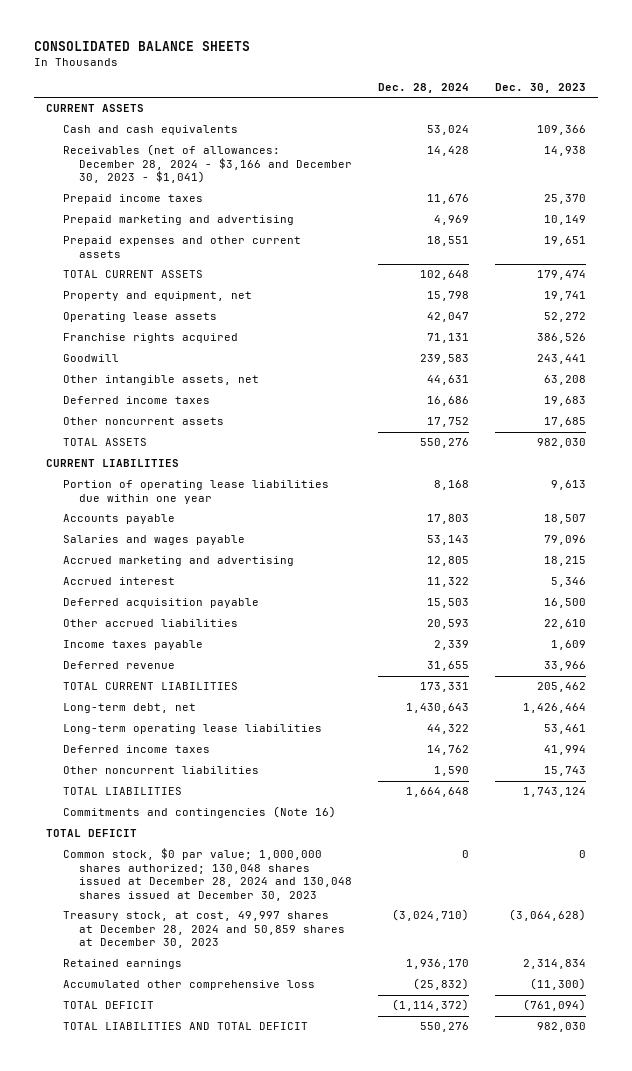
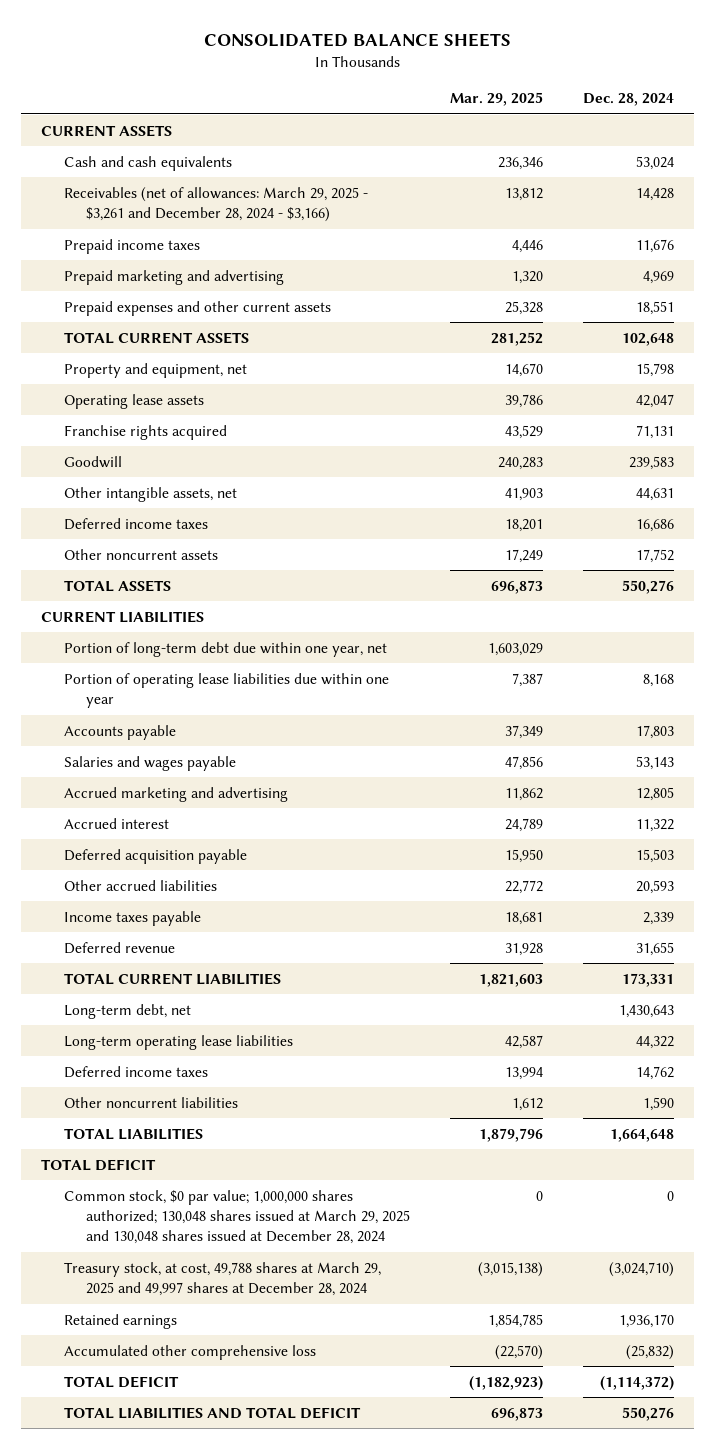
- | Dec. 28, 2024 | Dec. 30, 2023
+ | Mar. 29, 2025 | Dec. 28, 2024
- Receivables (net of allowances: December 28, 2024 - $3,166 and December 30, 2023 - $1,041) | 14,428 | 14,938
+ Receivables (net of allowances: March 29, 2025 - $3,261 and December 28, 2024 - $3,166) | 13,812 | 14,428
+ Portion of long-term debt due within one year, net | 1,603,029 |
- Commitments and contingencies (Note 16)
- Common stock, $0 par value; 1,000,000 shares authorized; 130,048 shares issued at December 28, 2024 and 130,048 shares issued at December 30, 2023 | 0 | 0
- Treasury stock, at cost, 49,997 shares at December 28, 2024 and 50,859 shares at December 30, 2023 | (3,024,710) | (3,064,628)
+ Common stock, $0 par value; 1,000,000 shares authorized; 130,048 shares issued at March 29, 2025 and 130,048 shares issued at December 28, 2024 | 0 | 0
+ Treasury stock, at cost, 49,788 shares at March 29, 2025 and 49,997 shares at December 28, 2024 | (3,015,138) | (3,024,710)

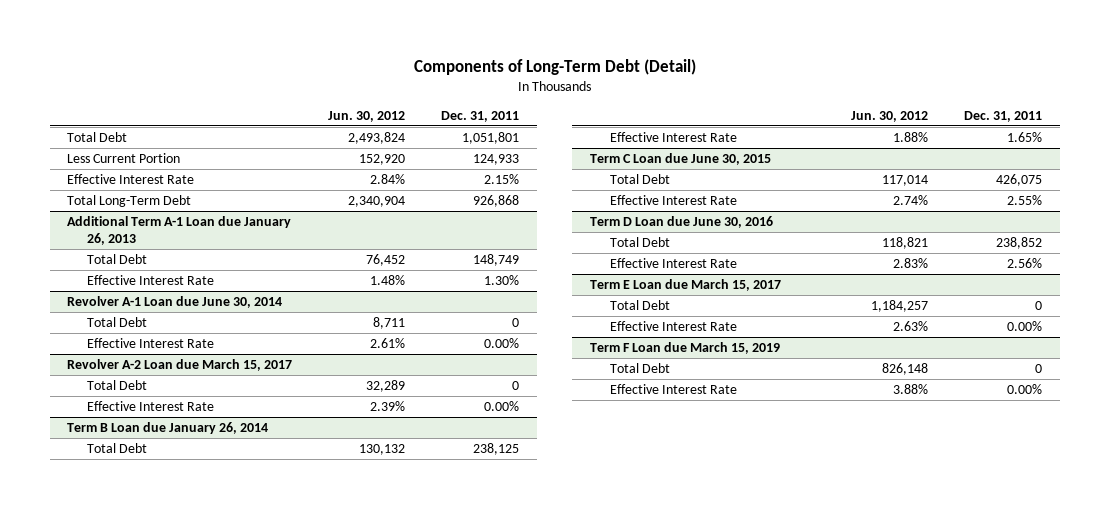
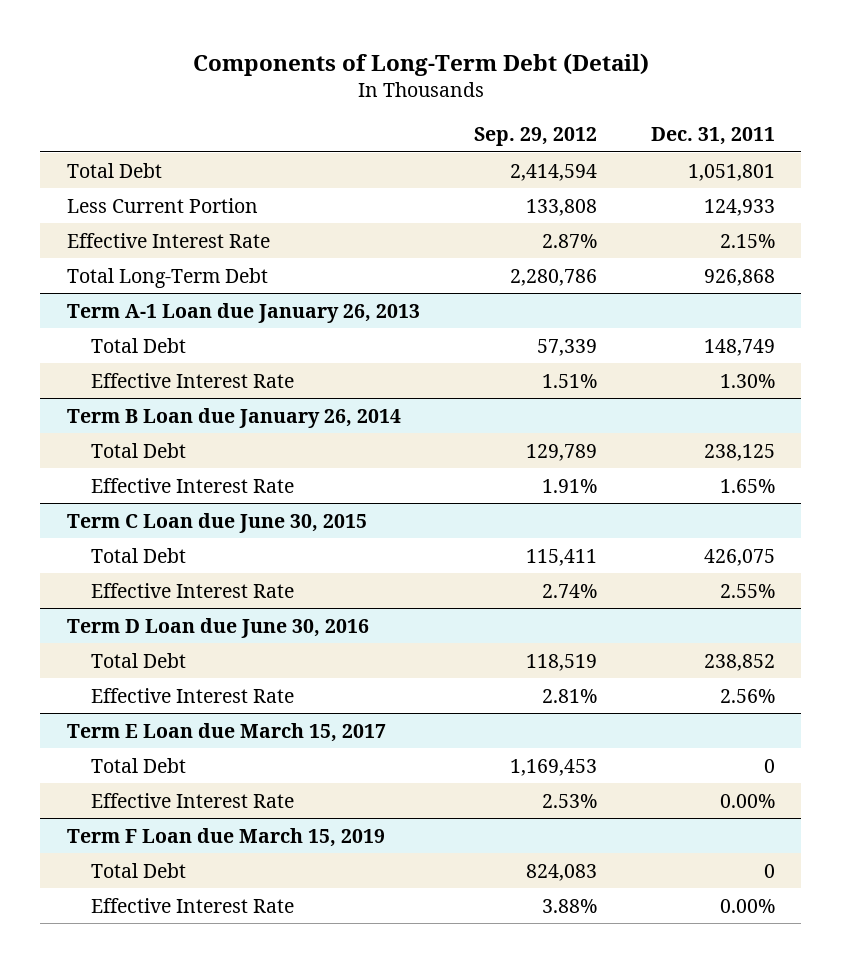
- | Jun. 30, 2012 | Dec. 31, 2011
+ | Sep. 29, 2012 | Dec. 31, 2011
- Additional Term A-1 Loan due January 26, 2013
+ Term A-1 Loan due January 26, 2013
- Revolver A-1 Loan due June 30, 2014
- Total Debt | 8,711 | 0
- Effective Interest Rate | 2.61% | 0.00%
- Revolver A-2 Loan due March 15, 2017
- Total Debt | 32,289 | 0
- Effective Interest Rate | 2.39% | 0.00%

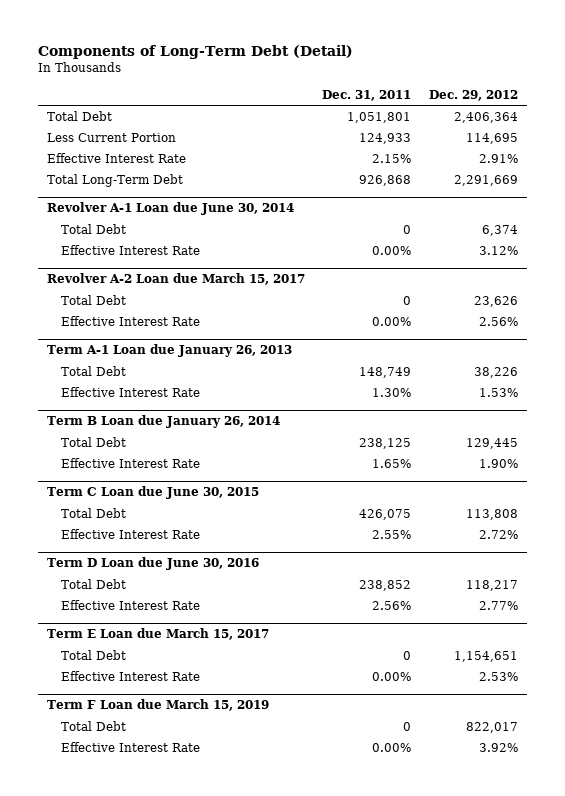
- | Sep. 29, 2012 | Dec. 31, 2011
+ | Dec. 31, 2011 | Dec. 29, 2012
+ Revolver A-1 Loan due June 30, 2014
+ Total Debt | 0 | 6,374
+ Effective Interest Rate | 0.00% | 3.12%
+ Revolver A-2 Loan due March 15, 2017
+ Total Debt | 0 | 23,626
+ Effective Interest Rate | 0.00% | 2.56%

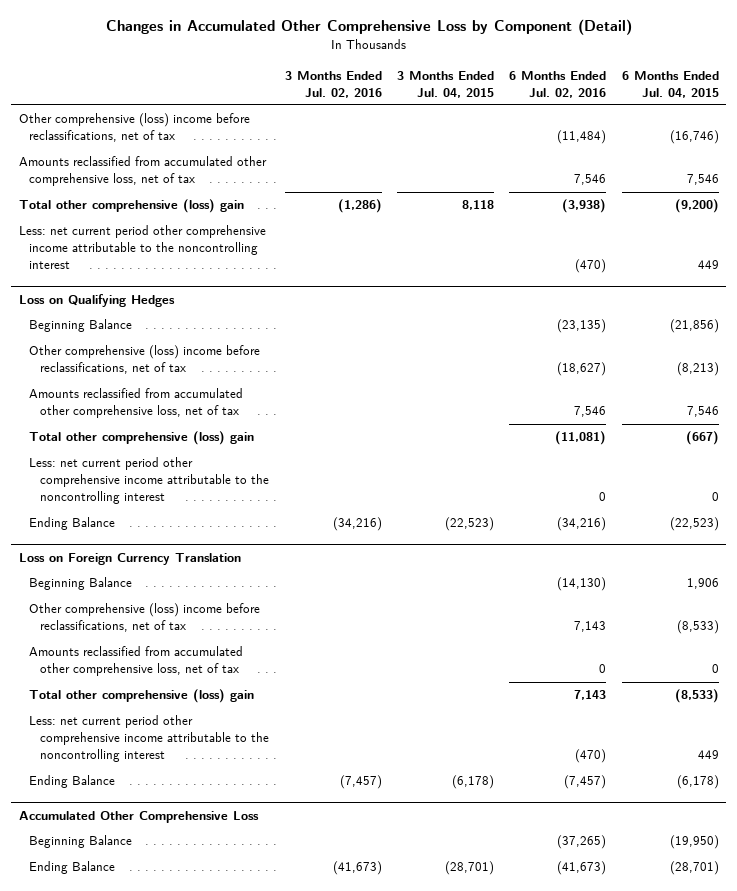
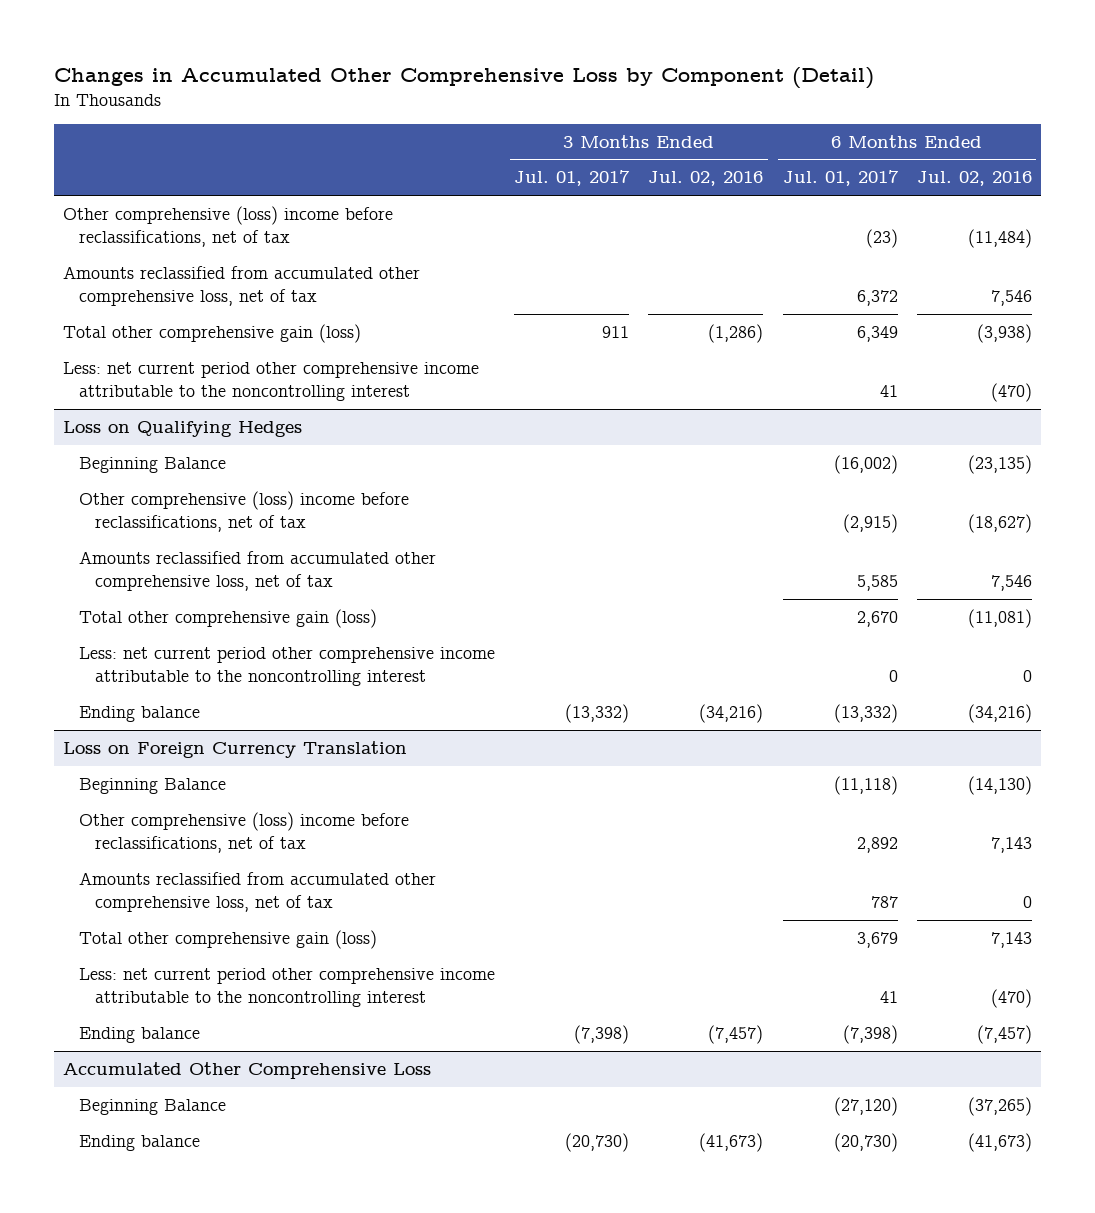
- | 3 Months Ended Jul. 02, 2016 | 3 Months Ended Jul. 04, 2015 | 6 Months Ended Jul. 02, 2016 | 6 Months Ended Jul. 04, 2015
+ | 3 Months Ended Jul. 01, 2017 | 3 Months Ended Jul. 02, 2016 | 6 Months Ended Jul. 01, 2017 | 6 Months Ended Jul. 02, 2016
- Total other comprehensive (loss) gain | (1,286) | 8,118 | (3,938) | (9,200)
+ Total other comprehensive gain (loss) | 911 | (1,286) | 6,349 | (3,938)
@ Loss on Qualifying Hedges
- Total other comprehensive (loss) gain | | | (11,081) | (667)
+ Total other comprehensive gain (loss) | | | 2,670 | (11,081)
- Ending Balance | (34,216) | (22,523) | (34,216) | (22,523)
+ Ending balance | (13,332) | (34,216) | (13,332) | (34,216)
@ Loss on Foreign Currency Translation
- Total other comprehensive (loss) gain | | | 7,143 | (8,533)
+ Total other comprehensive gain (loss) | | | 3,679 | 7,143
- Ending Balance | (7,457) | (6,178) | (7,457) | (6,178)
+ Ending balance | (7,398) | (7,457) | (7,398) | (7,457)
@ Accumulated Other Comprehensive Loss
- Ending Balance | (41,673) | (28,701) | (41,673) | (28,701)
+ Ending balance | (20,730) | (41,673) | (20,730) | (41,673)

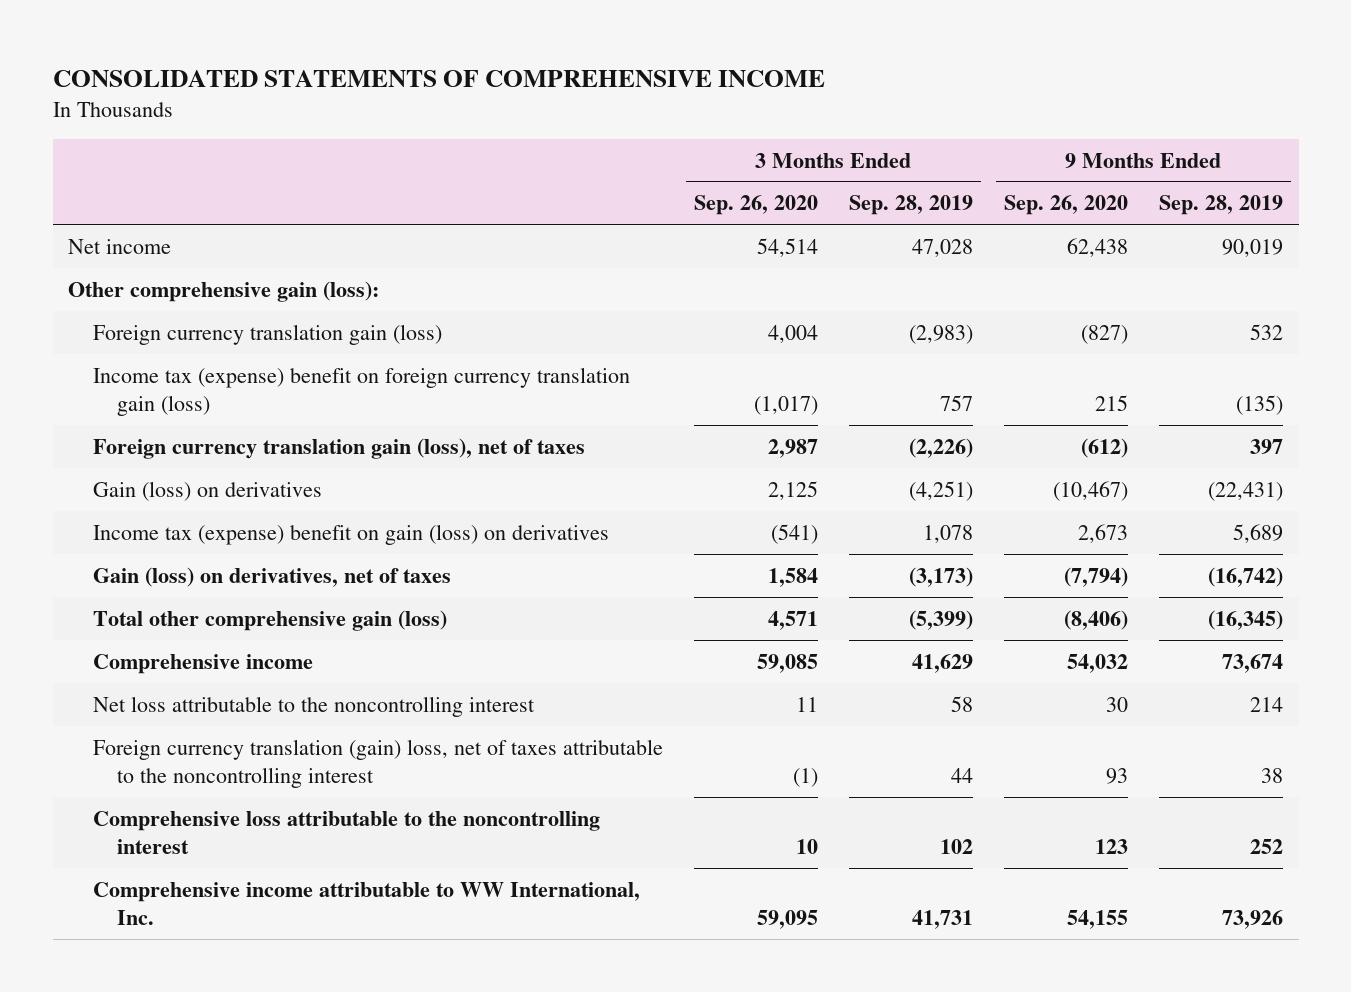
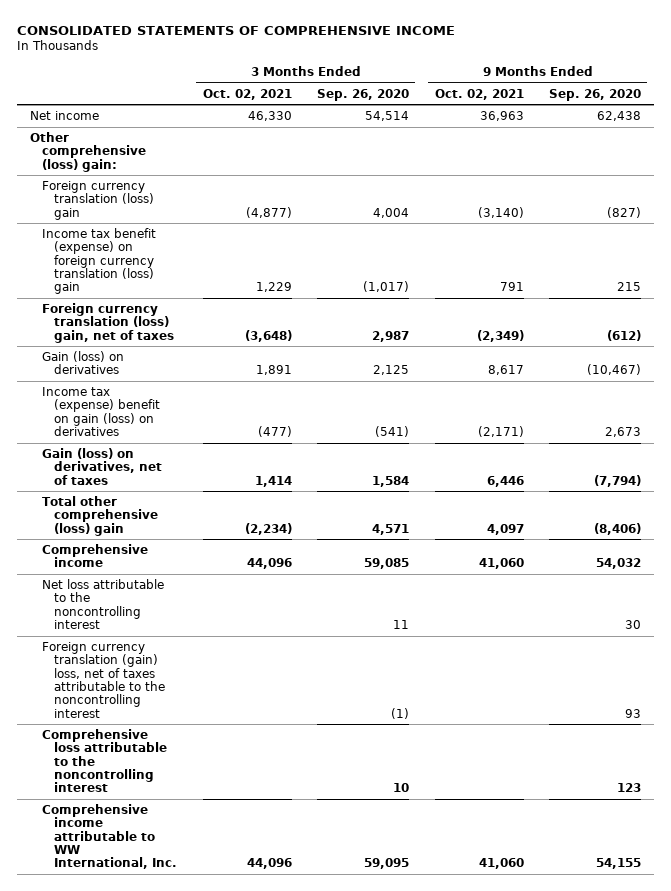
- | 3 Months Ended Sep. 26, 2020 | 3 Months Ended Sep. 28, 2019 | 9 Months Ended Sep. 26, 2020 | 9 Months Ended Sep. 28, 2019
+ | 3 Months Ended Oct. 02, 2021 | 3 Months Ended Sep. 26, 2020 | 9 Months Ended Oct. 02, 2021 | 9 Months Ended Sep. 26, 2020
- Other comprehensive gain (loss):
- Foreign currency translation gain (loss) | 4,004 | (2,983) | (827) | 532
- Income tax (expense) benefit on foreign currency translation gain (loss) | (1,017) | 757 | 215 | (135)
- Foreign currency translation gain (loss), net of taxes | 2,987 | (2,226) | (612) | 397
+ Other comprehensive (loss) gain:
+ Foreign currency translation (loss) gain | (4,877) | 4,004 | (3,140) | (827)
+ Income tax benefit (expense) on foreign currency translation (loss) gain | 1,229 | (1,017) | 791 | 215
+ Foreign currency translation (loss) gain, net of taxes | (3,648) | 2,987 | (2,349) | (612)
- Total other comprehensive gain (loss) | 4,571 | (5,399) | (8,406) | (16,345)
+ Total other comprehensive (loss) gain | (2,234) | 4,571 | 4,097 | (8,406)

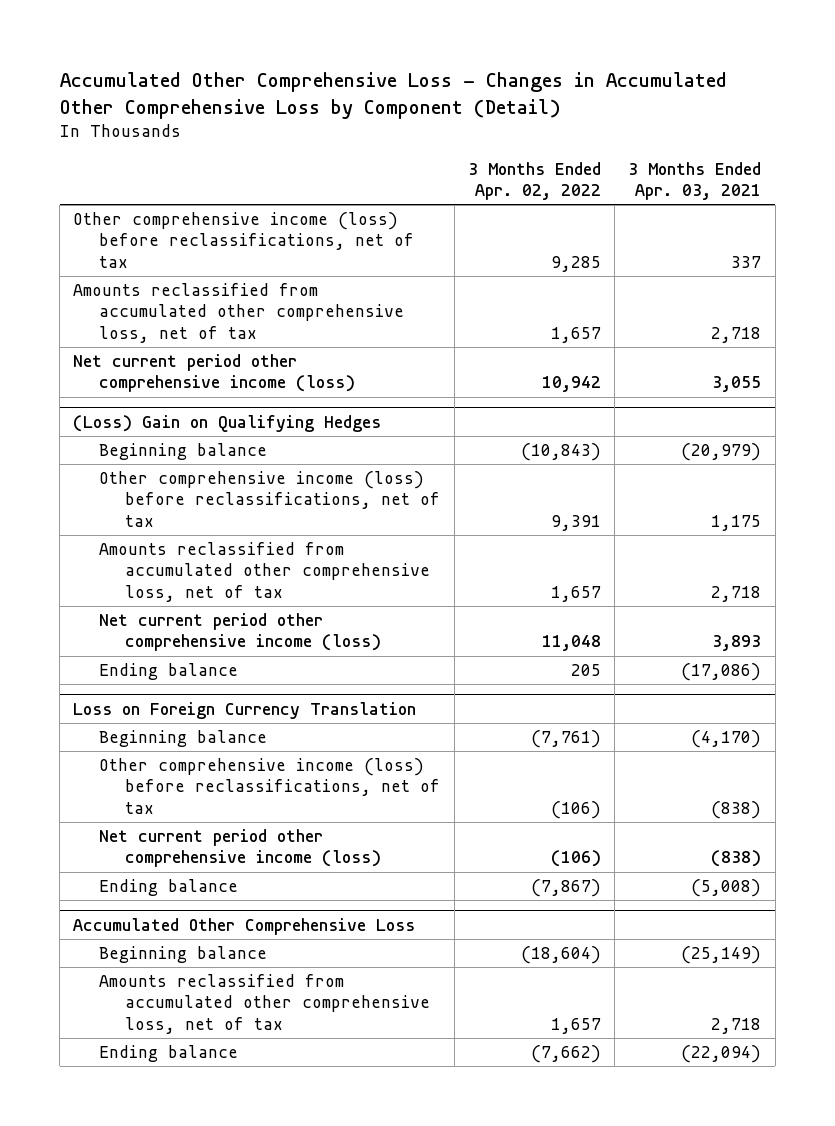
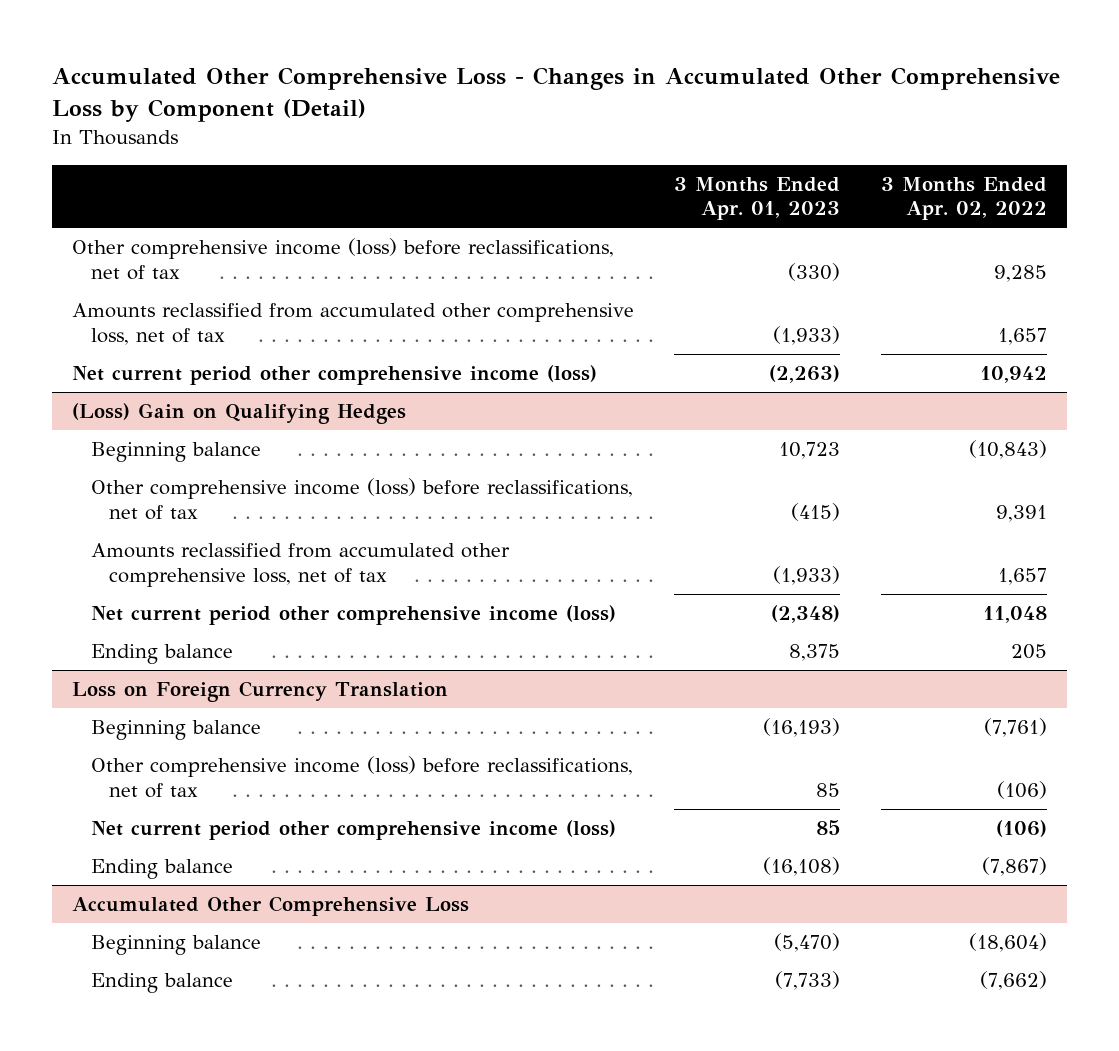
- | 3 Months Ended Apr. 02, 2022 | 3 Months Ended Apr. 03, 2021
+ | 3 Months Ended Apr. 01, 2023 | 3 Months Ended Apr. 02, 2022
@ Accumulated Other Comprehensive Loss
- Amounts reclassified from accumulated other comprehensive loss, net of tax | 1,657 | 2,718

